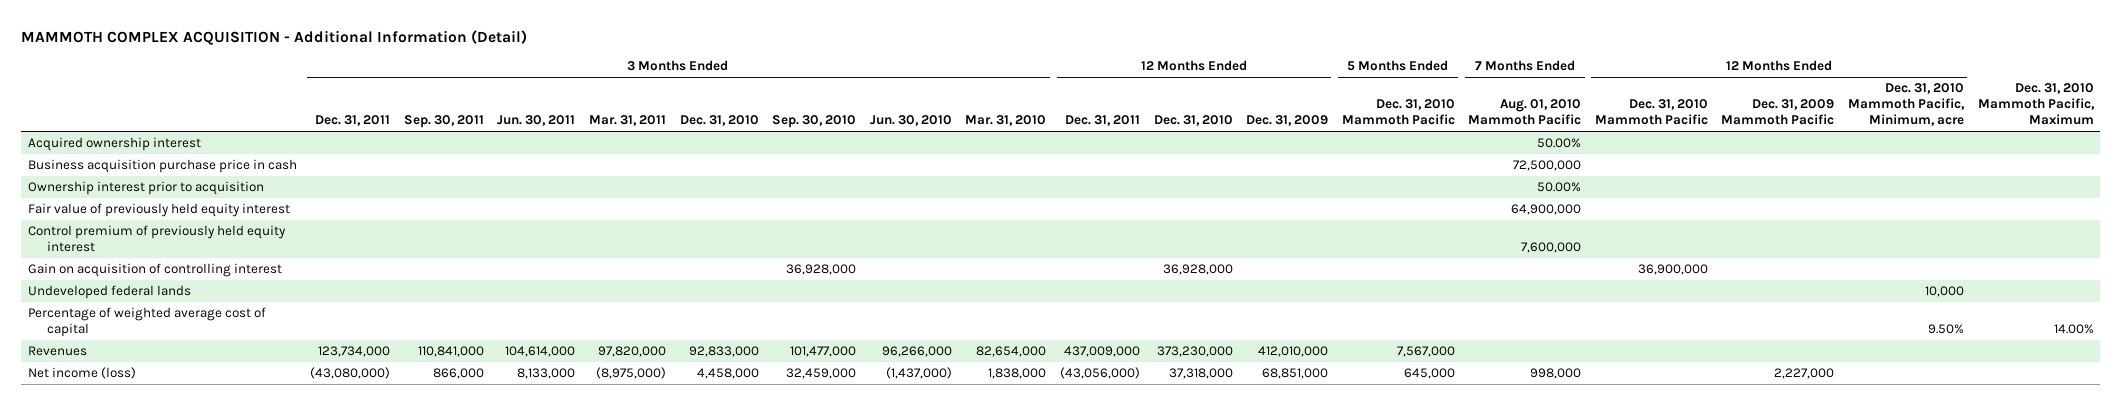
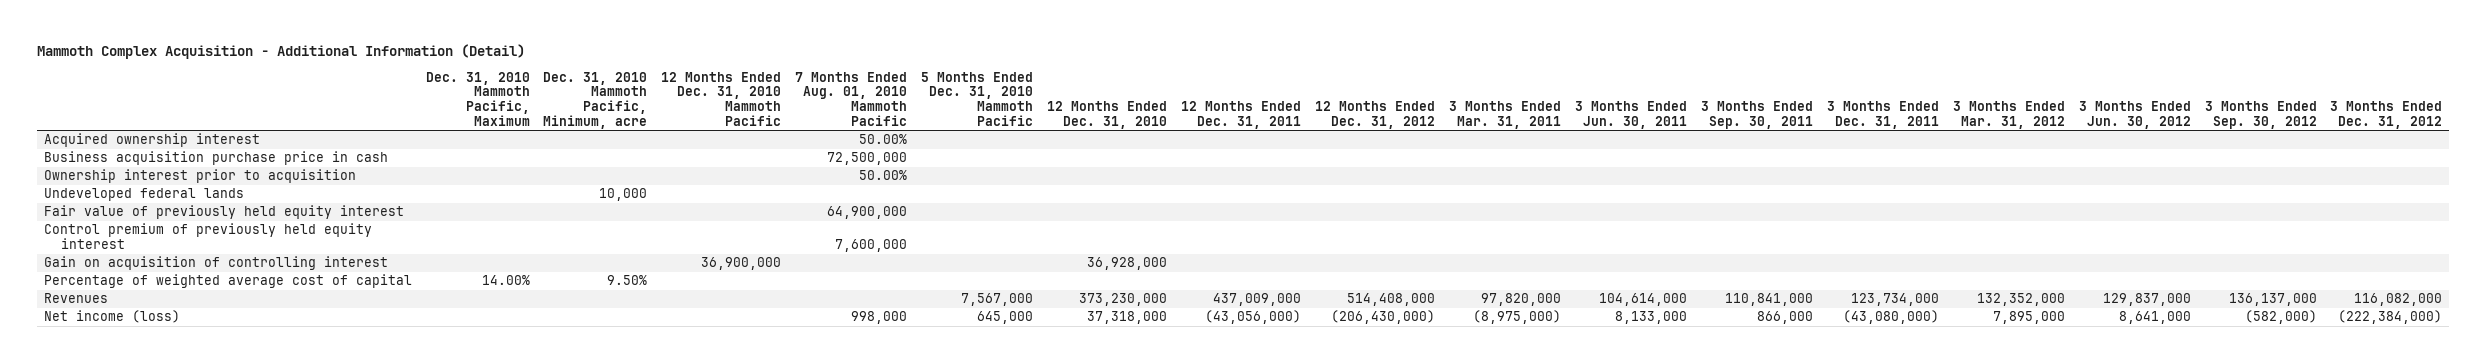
- MAMMOTH COMPLEX ACQUISITION - Additional Information (Detail)
+ Mammoth Complex Acquisition - Additional Information (Detail)
- | 3 Months Ended Dec. 31, 2011 | 3 Months Ended Sep. 30, 2011 | 3 Months Ended Jun. 30, 2011 | 3 Months Ended Mar. 31, 2011 | 3 Months Ended Dec. 31, 2010 | 3 Months Ended Sep. 30, 2010 | 3 Months Ended Jun. 30, 2010 | 3 Months Ended Mar. 31, 2010 | 12 Months Ended Dec. 31, 2011 | 12 Months Ended Dec. 31, 2010 | 12 Months Ended Dec. 31, 2009 | 5 Months Ended Dec. 31, 2010 Mammoth Pacific | 7 Months Ended Aug. 01, 2010 Mammoth Pacific | 12 Months Ended Dec. 31, 2010 Mammoth Pacific | 12 Months Ended Dec. 31, 2009 Mammoth Pacific | 12 Months Ended Dec. 31, 2010 Mammoth Pacific, Minimum, acre | Dec. 31, 2010 Mammoth Pacific, Maximum
+ | Dec. 31, 2010 Mammoth Pacific, Maximum | Dec. 31, 2010 Mammoth Pacific, Minimum, acre | 12 Months Ended Dec. 31, 2010 Mammoth Pacific | 7 Months Ended Aug. 01, 2010 Mammoth Pacific | 5 Months Ended Dec. 31, 2010 Mammoth Pacific | 12 Months Ended Dec. 31, 2010 | 12 Months Ended Dec. 31, 2011 | 12 Months Ended Dec. 31, 2012 | 3 Months Ended Mar. 31, 2011 | 3 Months Ended Jun. 30, 2011 | 3 Months Ended Sep. 30, 2011 | 3 Months Ended Dec. 31, 2011 | 3 Months Ended Mar. 31, 2012 | 3 Months Ended Jun. 30, 2012 | 3 Months Ended Sep. 30, 2012 | 3 Months Ended Dec. 31, 2012
moved up: Undeveloped federal lands | | 10,000 | | | | | | | | | | | | | |

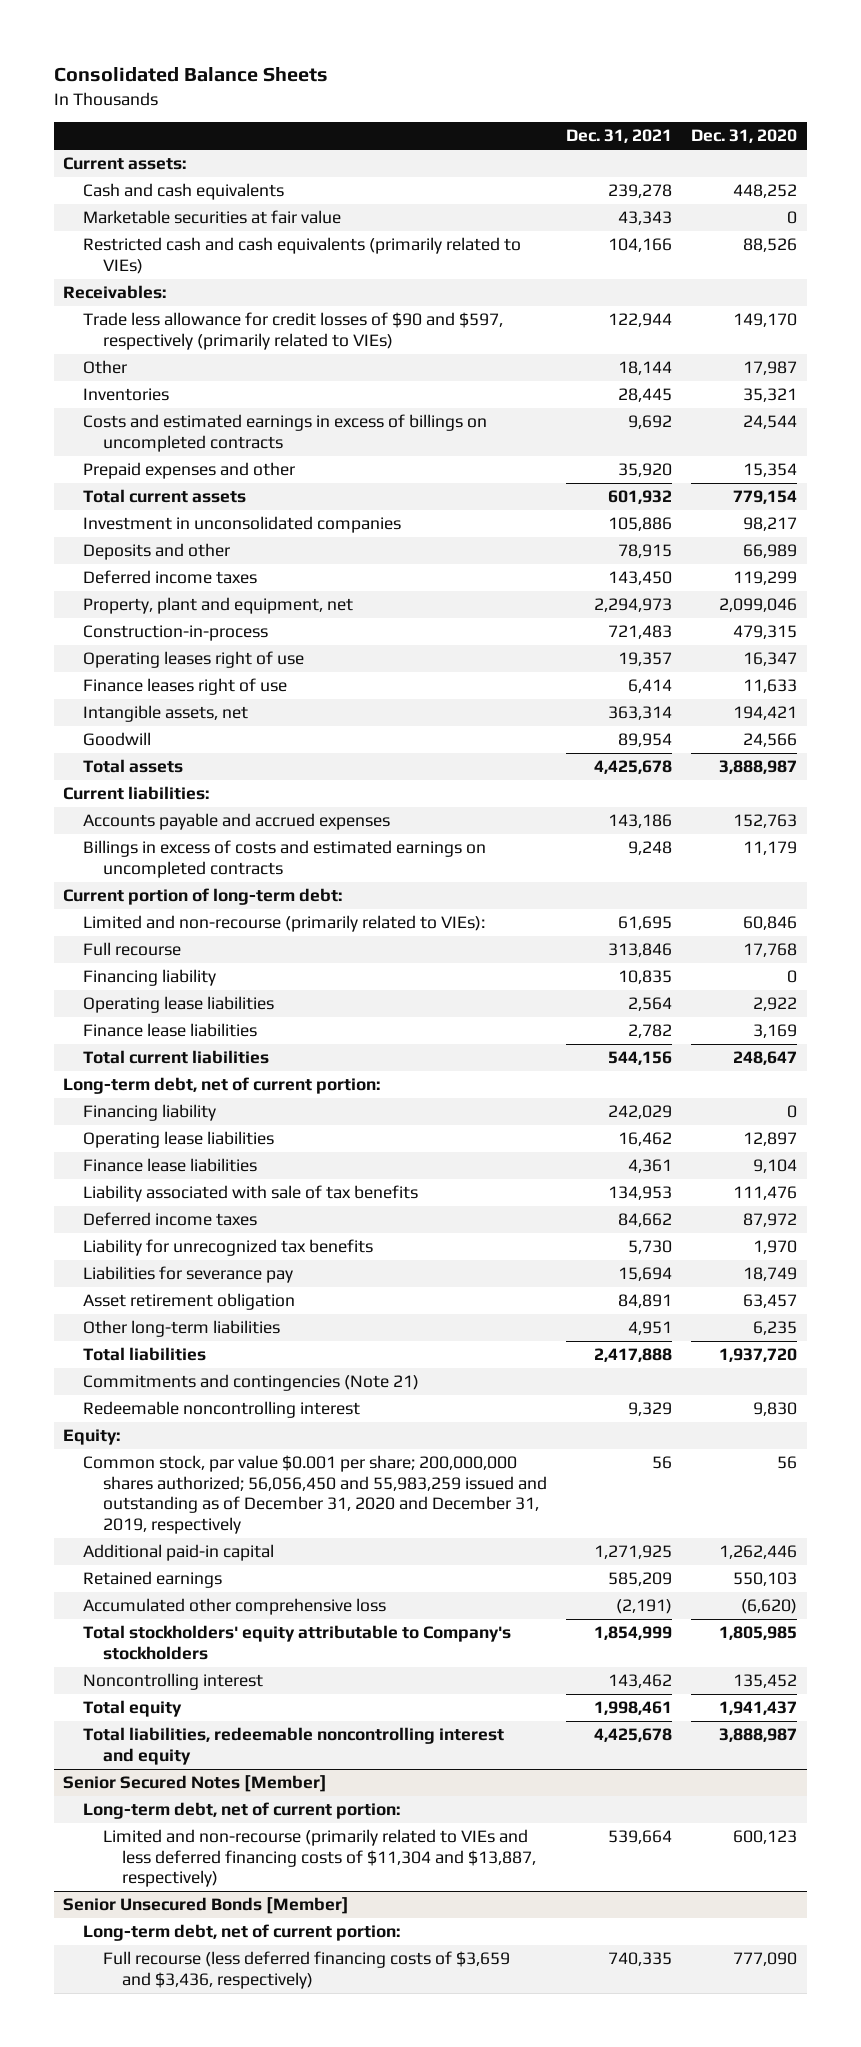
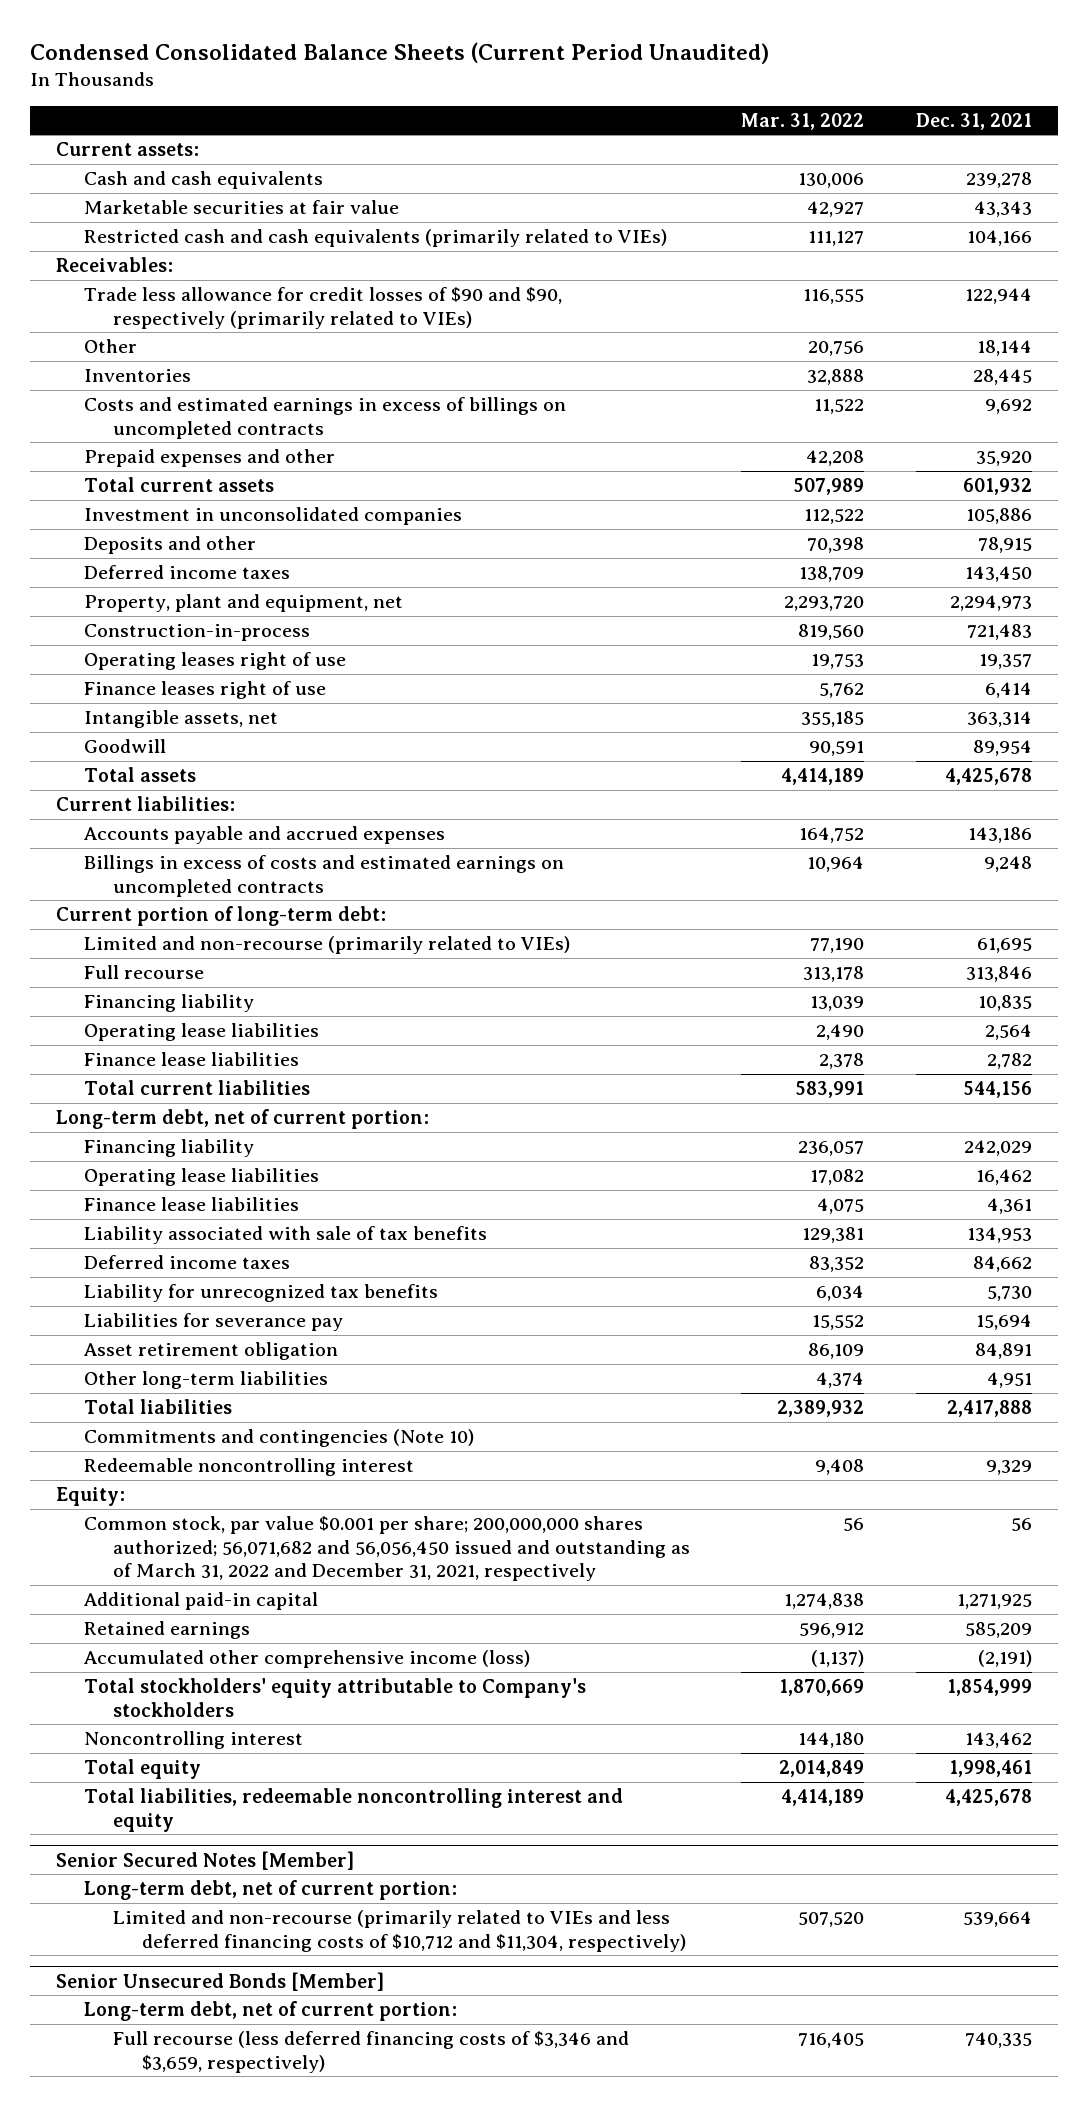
- Consolidated Balance Sheets
+ Condensed Consolidated Balance Sheets (Current Period Unaudited)
- | Dec. 31, 2021 | Dec. 31, 2020
+ | Mar. 31, 2022 | Dec. 31, 2021
- Trade less allowance for credit losses of $90 and $597, respectively (primarily related to VIEs) | 122,944 | 149,170
+ Trade less allowance for credit losses of $90 and $90, respectively (primarily related to VIEs) | 116,555 | 122,944
- Limited and non-recourse (primarily related to VIEs): | 61,695 | 60,846
+ Limited and non-recourse (primarily related to VIEs) | 77,190 | 61,695
- Commitments and contingencies (Note 21)
+ Commitments and contingencies (Note 10)
- Common stock, par value $0.001 per share; 200,000,000 shares authorized; 56,056,450 and 55,983,259 issued and outstanding as of December 31, 2020 and December 31, 2019, respectively | 56 | 56
+ Common stock, par value $0.001 per share; 200,000,000 shares authorized; 56,071,682 and 56,056,450 issued and outstanding as of March 31, 2022 and December 31, 2021, respectively | 56 | 56
- Accumulated other comprehensive loss | (2,191) | (6,620)
+ Accumulated other comprehensive income (loss) | (1,137) | (2,191)
@ Senior Secured Notes [Member]
- Limited and non-recourse (primarily related to VIEs and less deferred financing costs of $11,304 and $13,887, respectively) | 539,664 | 600,123
+ Limited and non-recourse (primarily related to VIEs and less deferred financing costs of $10,712 and $11,304, respectively) | 507,520 | 539,664
@ Senior Unsecured Bonds [Member]
- Full recourse (less deferred financing costs of $3,659 and $3,436, respectively) | 740,335 | 777,090
+ Full recourse (less deferred financing costs of $3,346 and $3,659, respectively) | 716,405 | 740,335

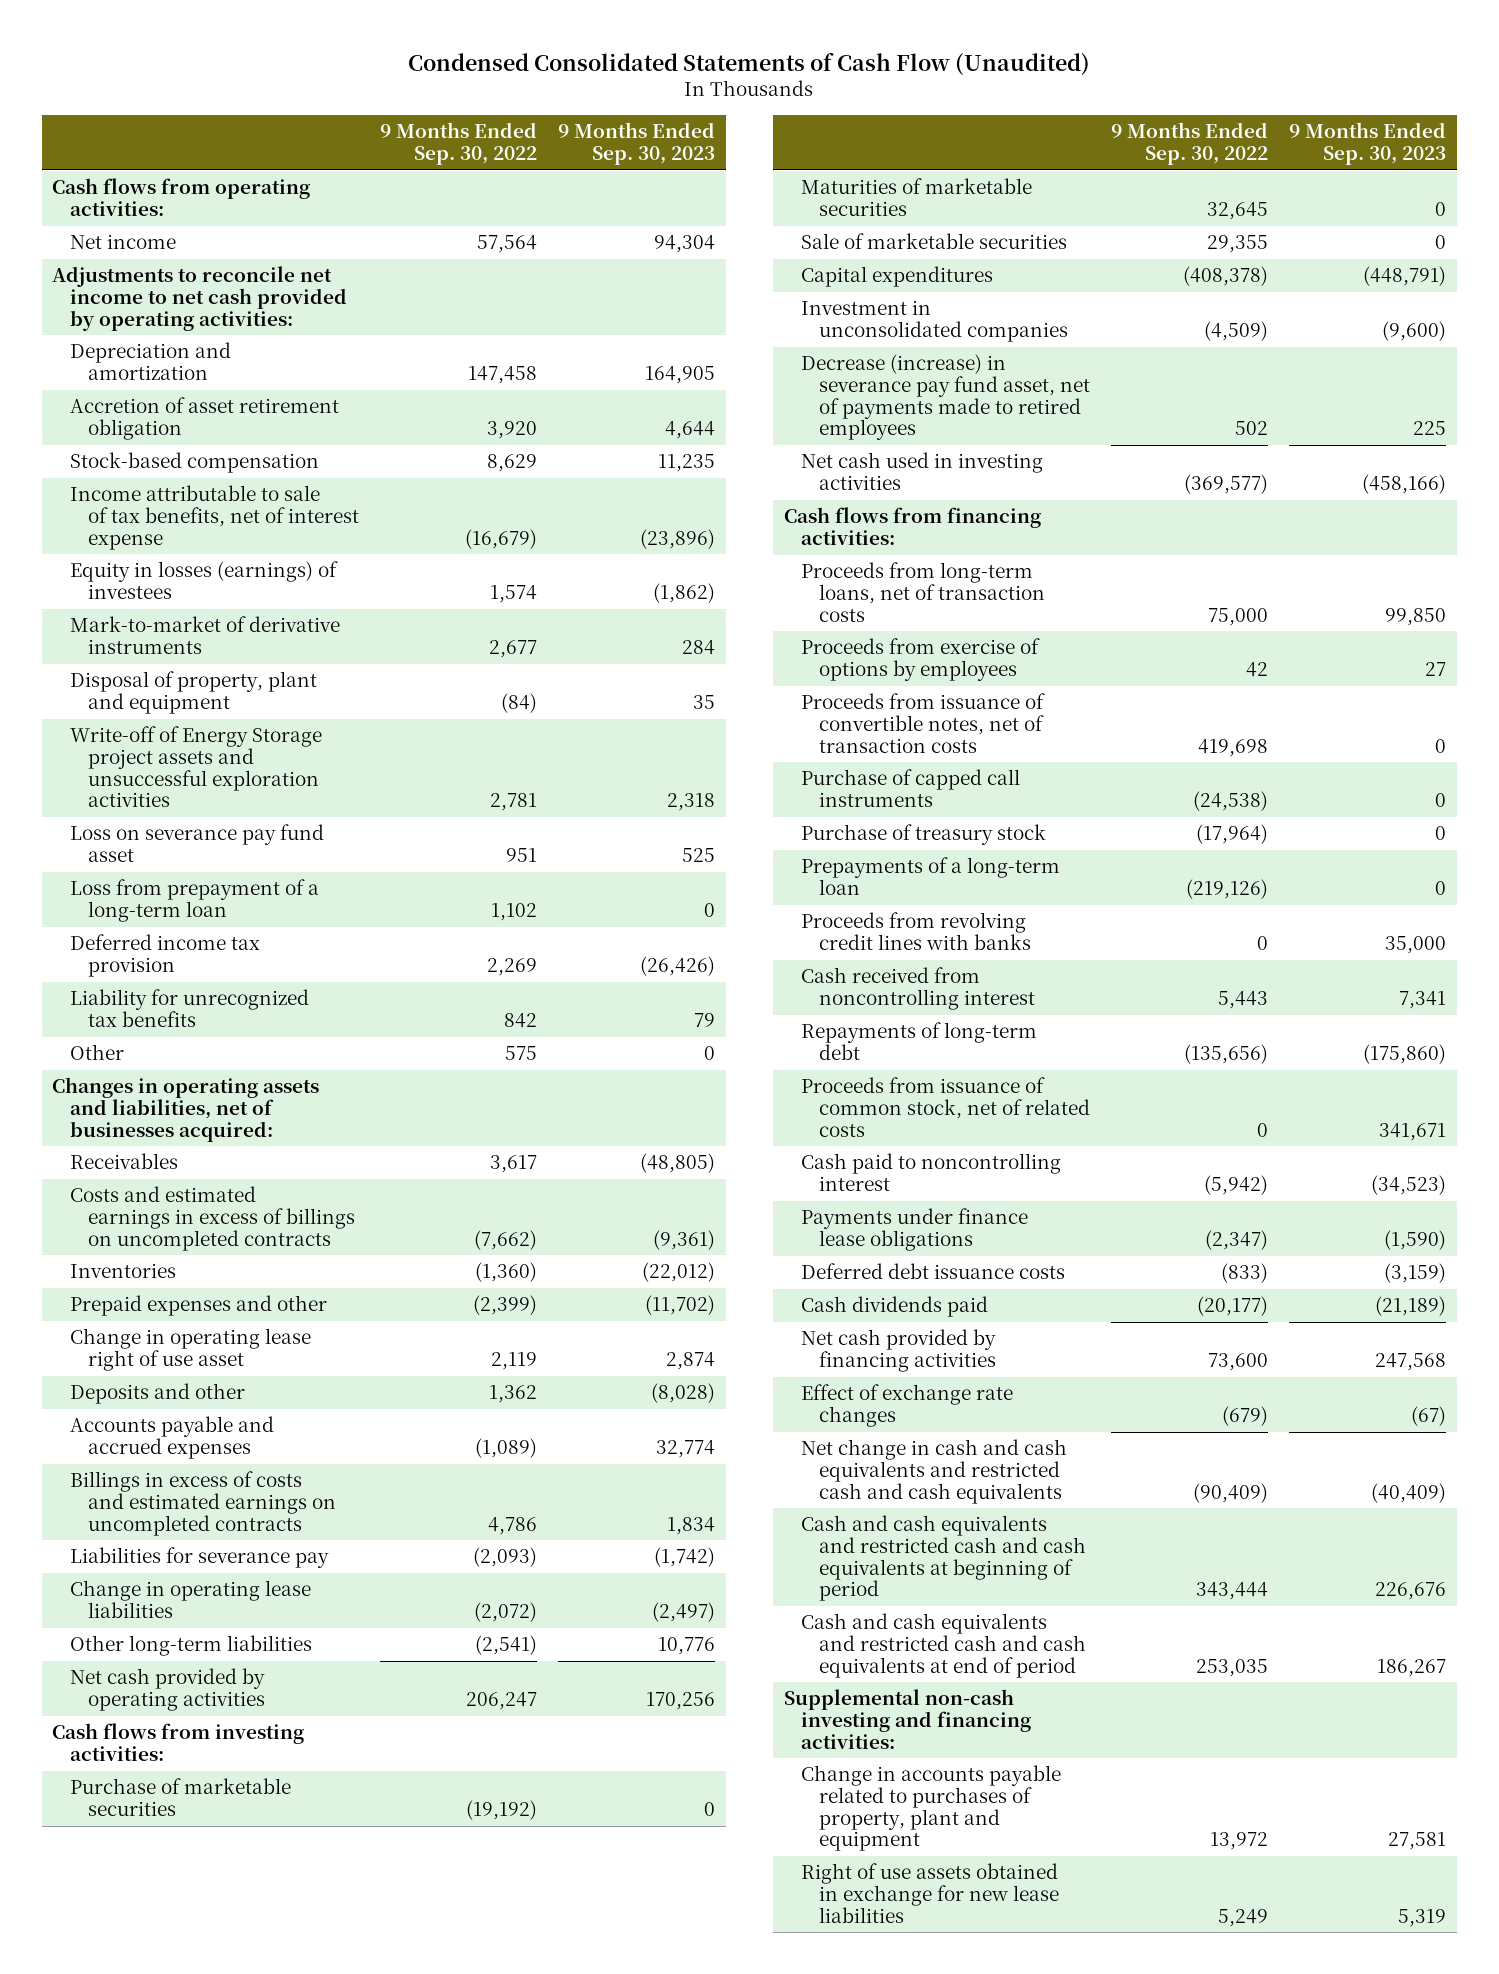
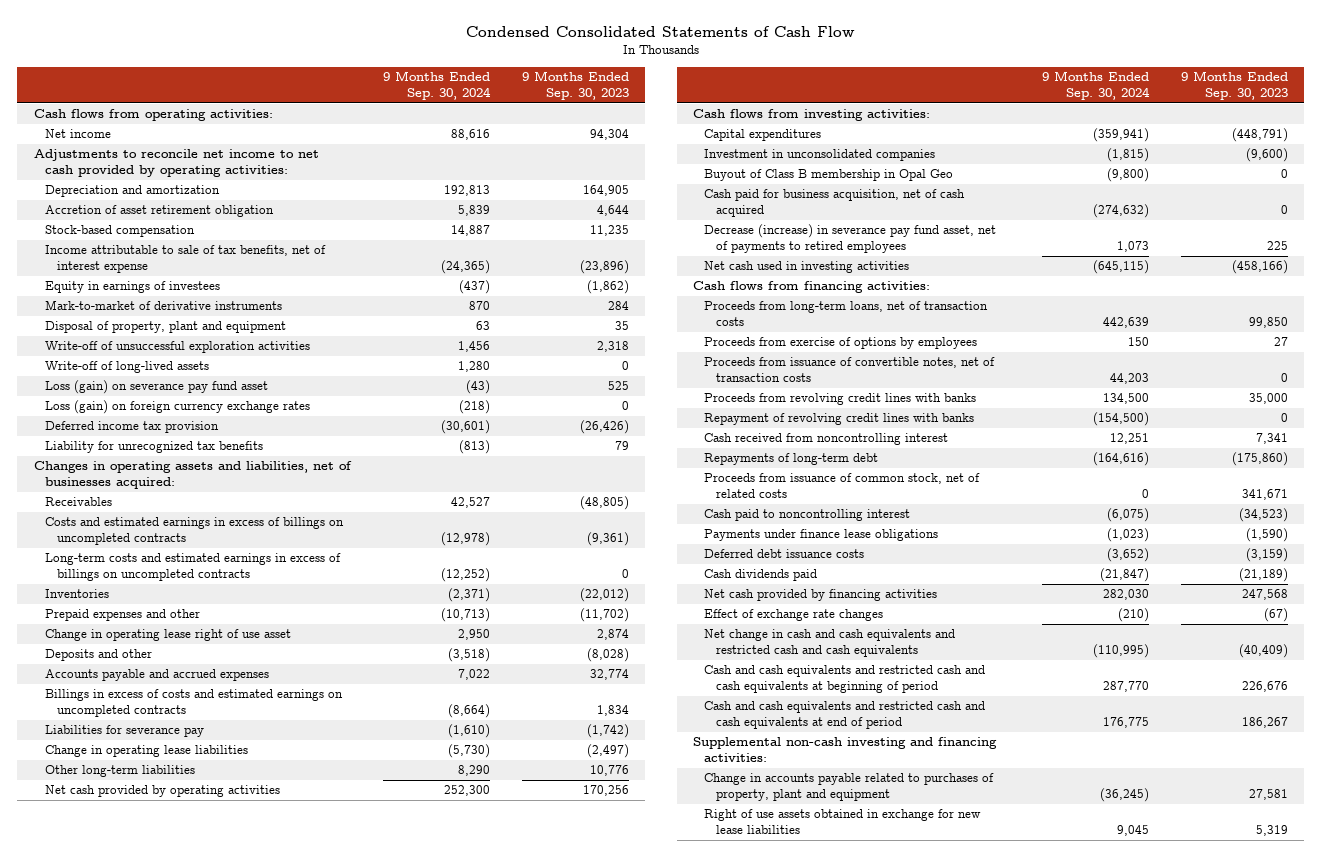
- Condensed Consolidated Statements of Cash Flow (Unaudited)
+ Condensed Consolidated Statements of Cash Flow
- | 9 Months Ended Sep. 30, 2022 | 9 Months Ended Sep. 30, 2023
+ | 9 Months Ended Sep. 30, 2024 | 9 Months Ended Sep. 30, 2023
- Equity in losses (earnings) of investees | 1,574 | (1,862)
+ Equity in earnings of investees | (437) | (1,862)
- Write-off of Energy Storage project assets and unsuccessful exploration activities | 2,781 | 2,318
- Loss on severance pay fund asset | 951 | 525
- Loss from prepayment of a long-term loan | 1,102 | 0
+ Write-off of unsuccessful exploration activities | 1,456 | 2,318
+ Write-off of long-lived assets | 1,280 | 0
+ Loss (gain) on severance pay fund asset | (43) | 525
+ Loss (gain) on foreign currency exchange rates | (218) | 0
- Other | 575 | 0
+ Long-term costs and estimated earnings in excess of billings on uncompleted contracts | (12,252) | 0
- Purchase of marketable securities | (19,192) | 0
- Maturities of marketable securities | 32,645 | 0
- Sale of marketable securities | 29,355 | 0
- Decrease (increase) in severance pay fund asset, net of payments made to retired employees | 502 | 225
+ Buyout of Class B membership in Opal Geo | (9,800) | 0
+ Cash paid for business acquisition, net of cash acquired | (274,632) | 0
+ Decrease (increase) in severance pay fund asset, net of payments to retired employees | 1,073 | 225
- Purchase of capped call instruments | (24,538) | 0
- Purchase of treasury stock | (17,964) | 0
- Prepayments of a long-term loan | (219,126) | 0
+ Repayment of revolving credit lines with banks | (154,500) | 0

